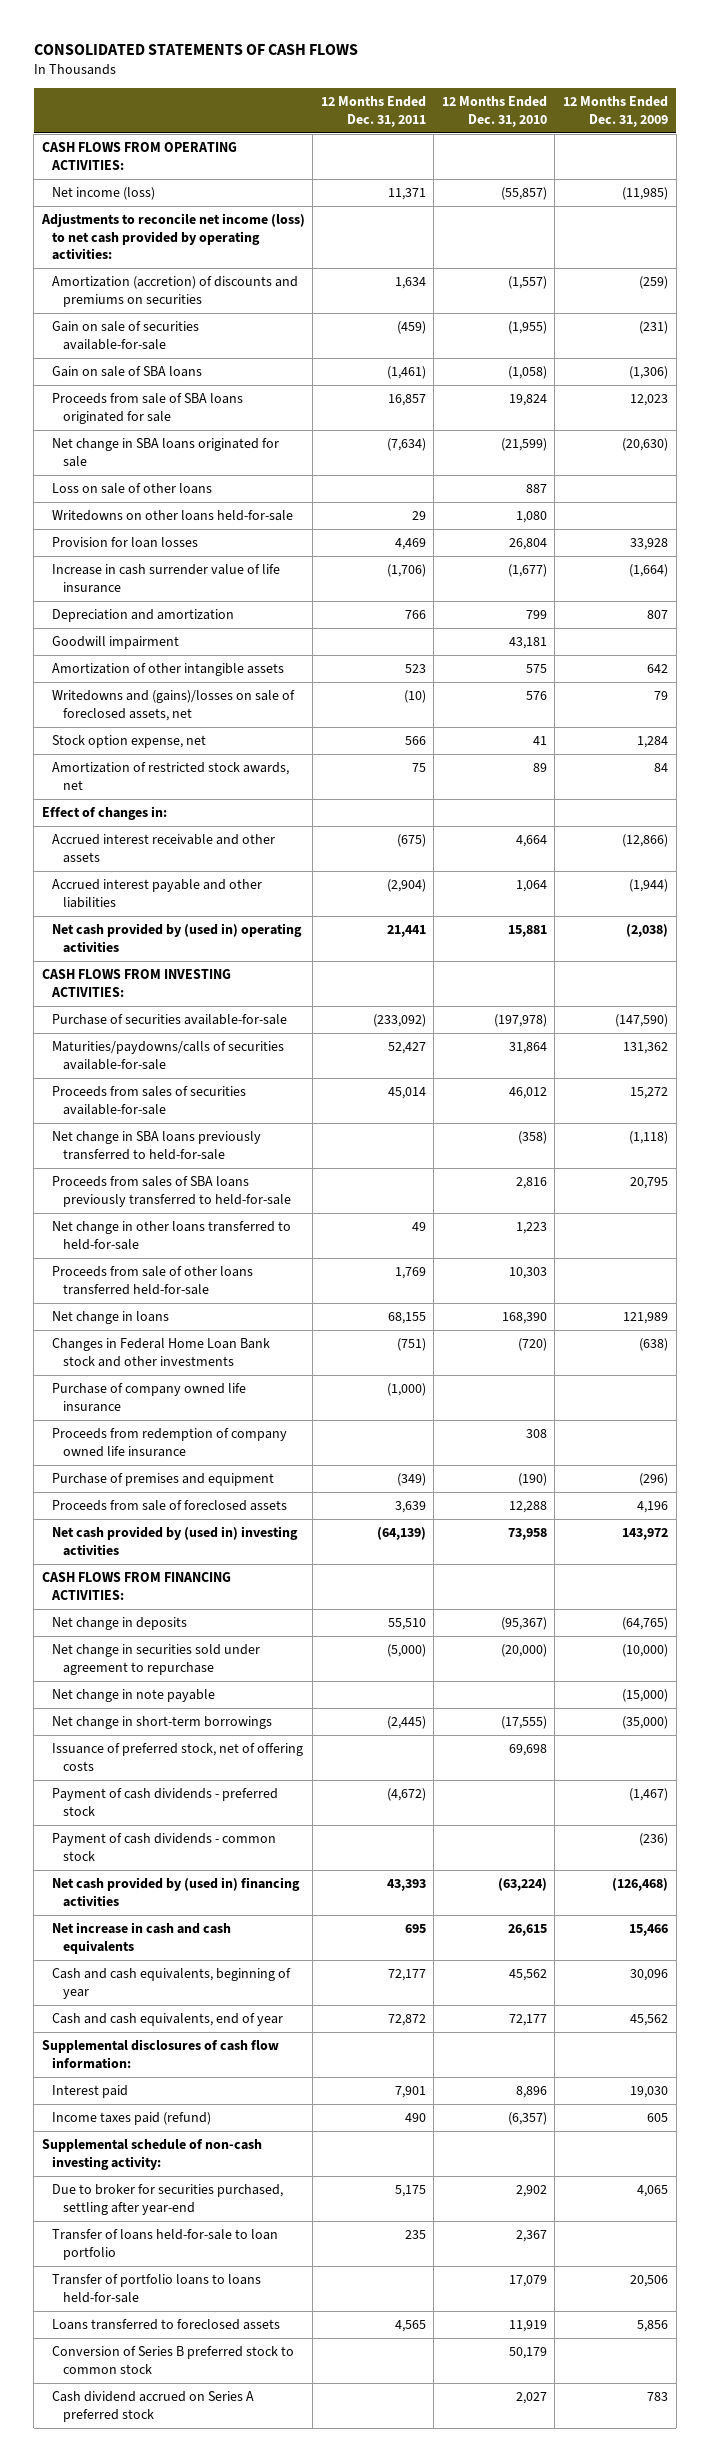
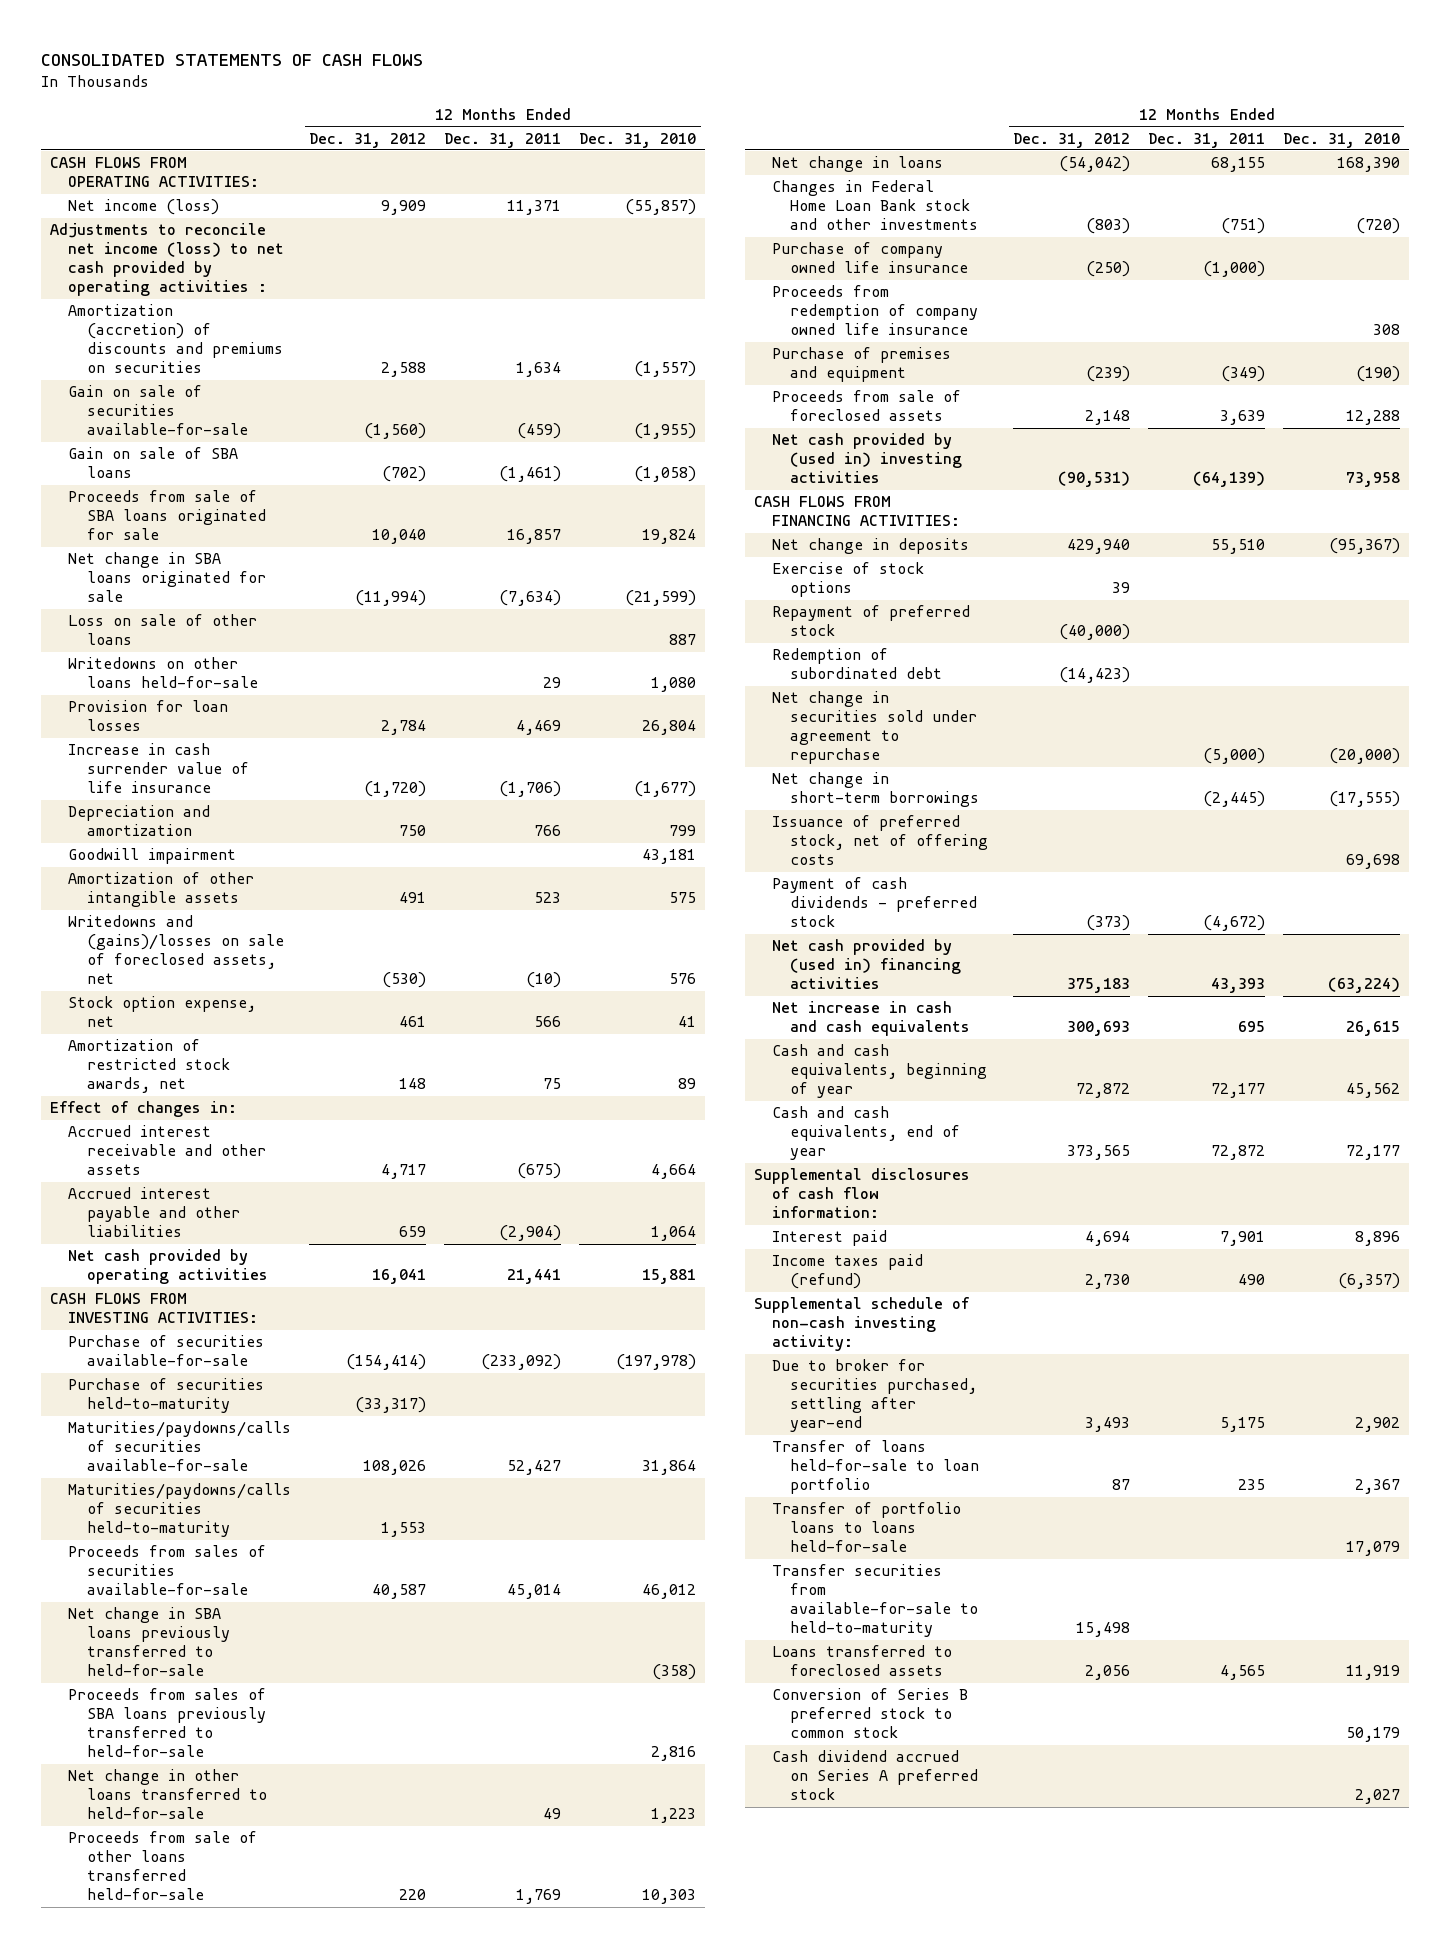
- | 12 Months Ended Dec. 31, 2011 | 12 Months Ended Dec. 31, 2010 | 12 Months Ended Dec. 31, 2009
+ | 12 Months Ended Dec. 31, 2012 | 12 Months Ended Dec. 31, 2011 | 12 Months Ended Dec. 31, 2010
- Adjustments to reconcile net income (loss) to net cash provided by operating activities:
+ Adjustments to reconcile net income (loss) to net cash provided by operating activities :
- Net cash provided by (used in) operating activities | 21,441 | 15,881 | (2,038)
+ Net cash provided by operating activities | 16,041 | 21,441 | 15,881
+ Purchase of securities held-to-maturity | (33,317) | |
+ Maturities/paydowns/calls of securities held-to-maturity | 1,553 | |
+ Exercise of stock options | 39 | |
+ Repayment of preferred stock | (40,000) | |
+ Redemption of subordinated debt | (14,423) | |
- Net change in note payable | | | (15,000)
- Payment of cash dividends - common stock | | | (236)
+ Transfer securities from available-for-sale to held-to-maturity | 15,498 | |

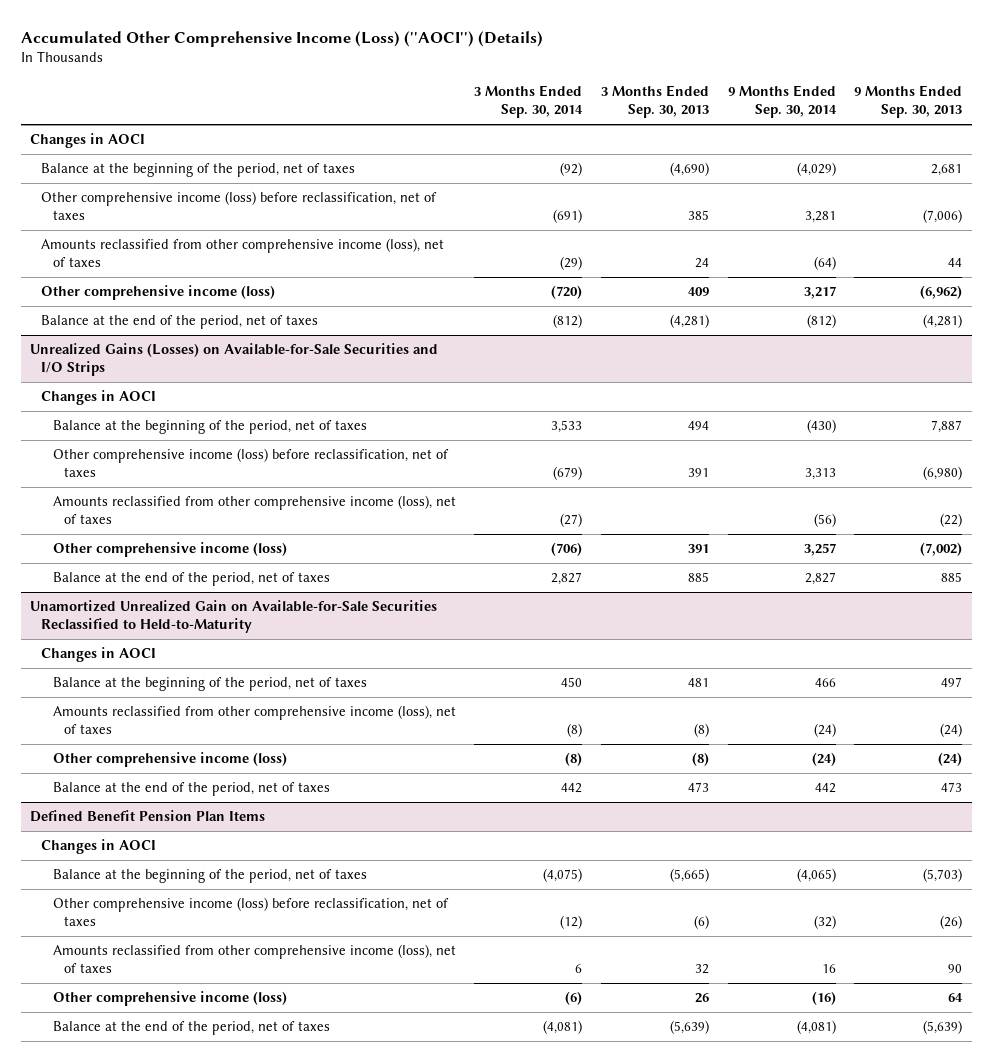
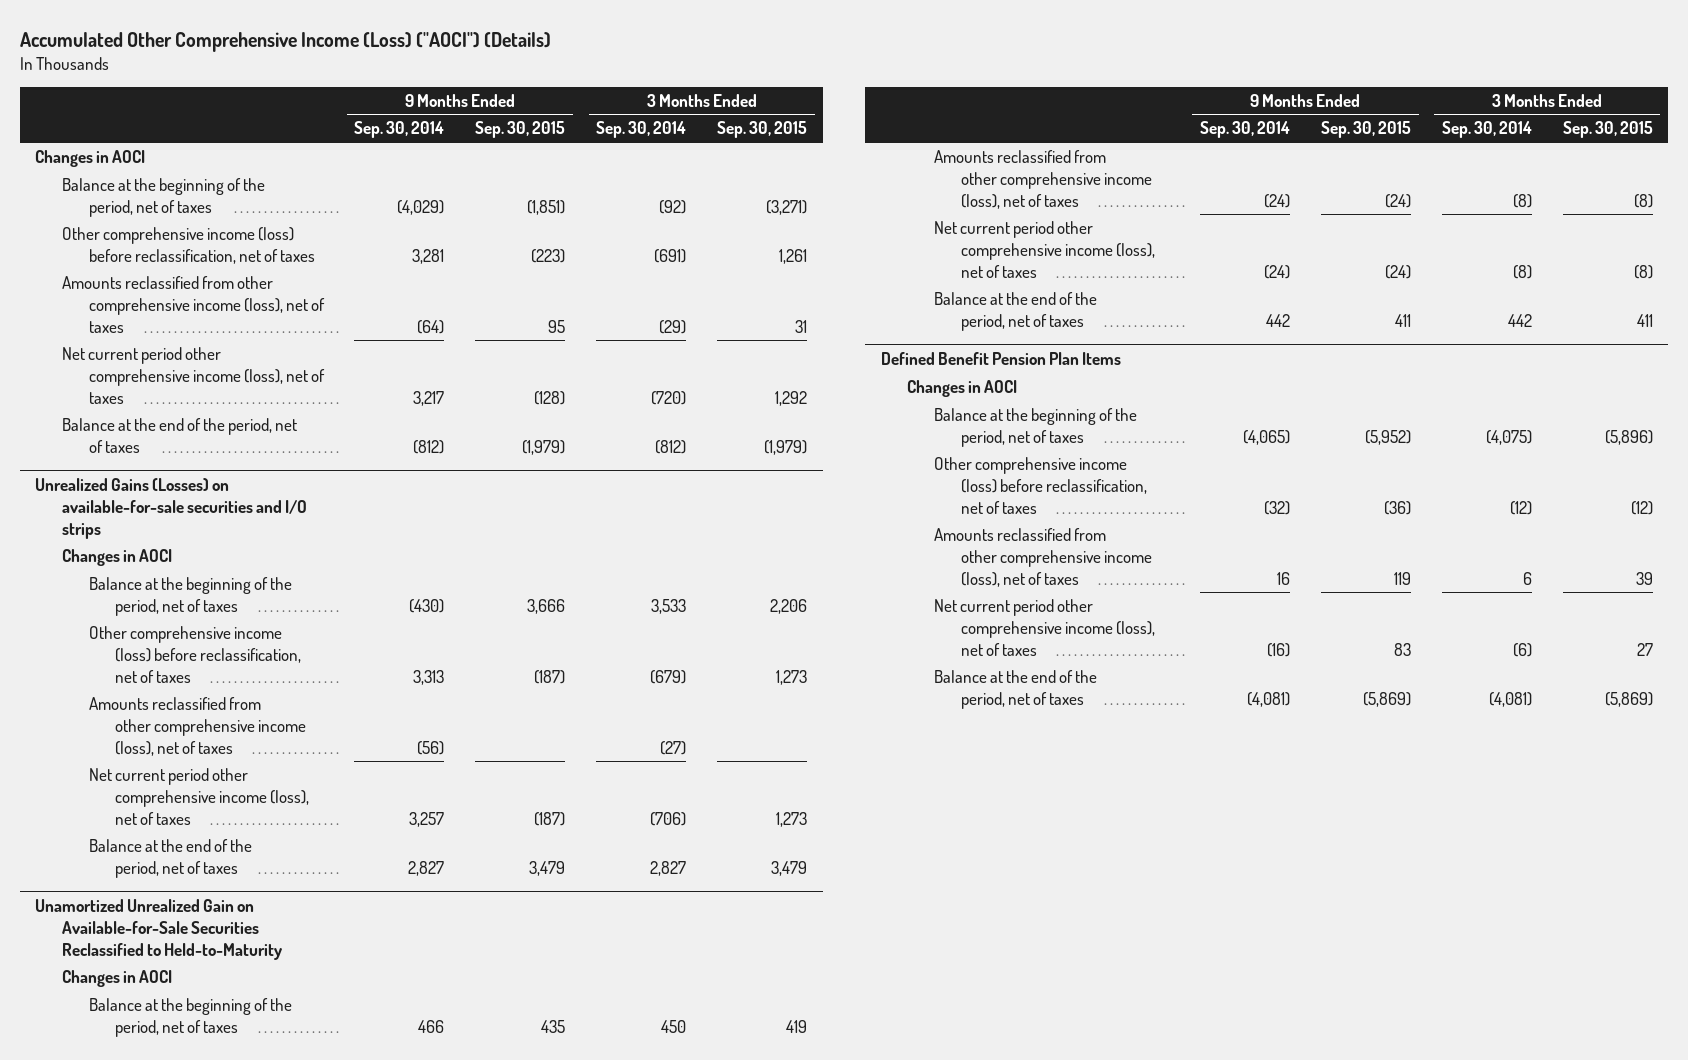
- | 3 Months Ended Sep. 30, 2014 | 3 Months Ended Sep. 30, 2013 | 9 Months Ended Sep. 30, 2014 | 9 Months Ended Sep. 30, 2013
+ | 9 Months Ended Sep. 30, 2014 | 9 Months Ended Sep. 30, 2015 | 3 Months Ended Sep. 30, 2014 | 3 Months Ended Sep. 30, 2015
- Other comprehensive income (loss) | (720) | 409 | 3,217 | (6,962)
+ Net current period other comprehensive income (loss), net of taxes | 3,217 | (128) | (720) | 1,292
- Unrealized Gains (Losses) on Available-for-Sale Securities and I/O Strips
+ Unrealized Gains (Losses) on available-for-sale securities and I/O strips
- Other comprehensive income (loss) | (706) | 391 | 3,257 | (7,002)
+ Net current period other comprehensive income (loss), net of taxes | 3,257 | (187) | (706) | 1,273
@ Unamortized Unrealized Gain on Available-for-Sale Securities Reclassified to Held-to-Maturity
- Other comprehensive income (loss) | (8) | (8) | (24) | (24)
+ Net current period other comprehensive income (loss), net of taxes | (24) | (24) | (8) | (8)
@ Defined Benefit Pension Plan Items
- Other comprehensive income (loss) | (6) | 26 | (16) | 64
+ Net current period other comprehensive income (loss), net of taxes | (16) | 83 | (6) | 27

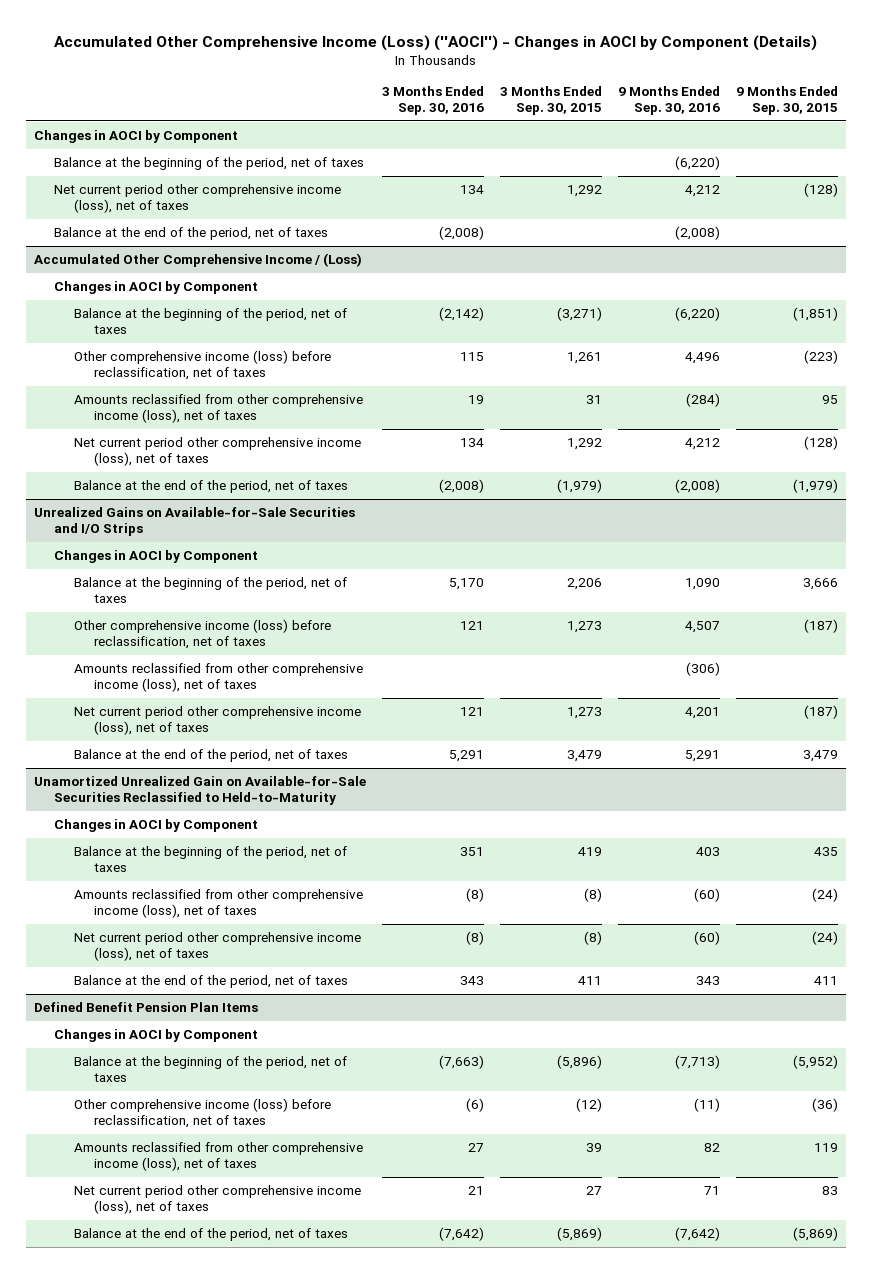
- Accumulated Other Comprehensive Income (Loss) (''AOCI'') (Details)
+ Accumulated Other Comprehensive Income (Loss) (''AOCI'') - Changes in AOCI by Component (Details)
- | 9 Months Ended Sep. 30, 2014 | 9 Months Ended Sep. 30, 2015 | 3 Months Ended Sep. 30, 2014 | 3 Months Ended Sep. 30, 2015
+ | 3 Months Ended Sep. 30, 2016 | 3 Months Ended Sep. 30, 2015 | 9 Months Ended Sep. 30, 2016 | 9 Months Ended Sep. 30, 2015
- Changes in AOCI
+ Changes in AOCI by Component
+ Balance at the beginning of the period, net of taxes | | | (6,220) |
+ Net current period other comprehensive income (loss), net of taxes | 134 | 1,292 | 4,212 | (128)
+ Balance at the end of the period, net of taxes | (2,008) | | (2,008) |
+ Accumulated Other Comprehensive Income / (Loss)
+ Changes in AOCI by Component
- Unrealized Gains (Losses) on available-for-sale securities and I/O strips
- Changes in AOCI
+ Unrealized Gains on Available-for-Sale Securities and I/O Strips
+ Changes in AOCI by Component
@ Unamortized Unrealized Gain on Available-for-Sale Securities Reclassified to Held-to-Maturity
- Changes in AOCI
+ Changes in AOCI by Component
@ Defined Benefit Pension Plan Items
- Changes in AOCI
+ Changes in AOCI by Component

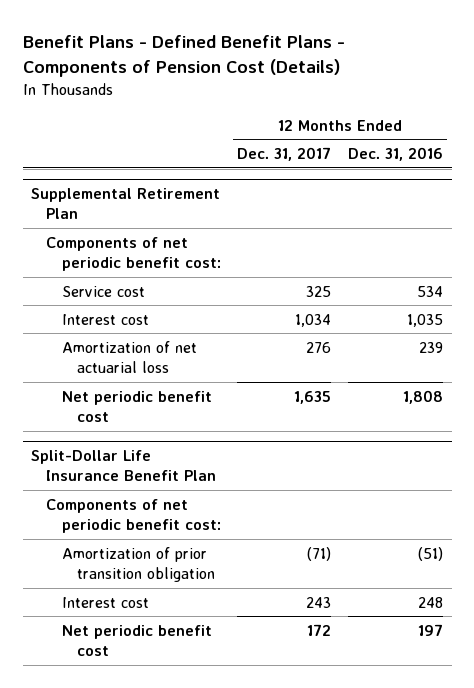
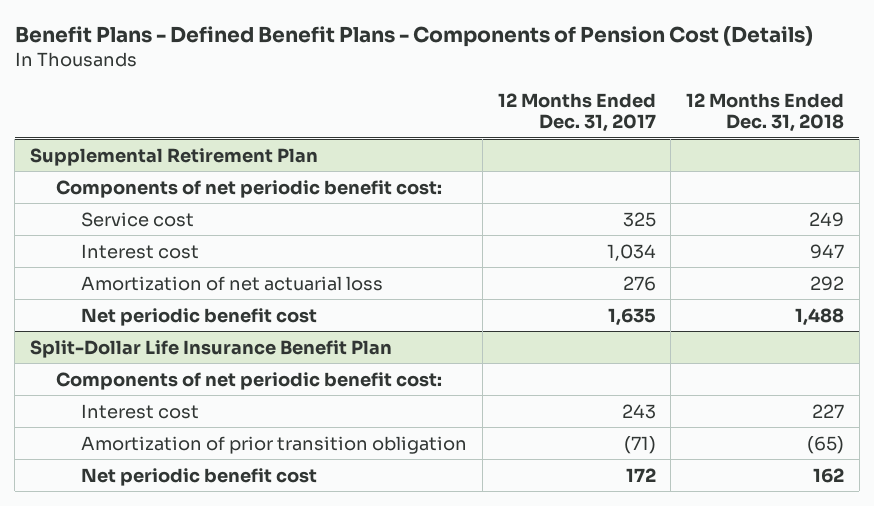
- | 12 Months Ended Dec. 31, 2017 | 12 Months Ended Dec. 31, 2016
+ | 12 Months Ended Dec. 31, 2017 | 12 Months Ended Dec. 31, 2018
@ Split-Dollar Life Insurance Benefit Plan
moved down: Amortization of prior transition obligation | (71) | (65)

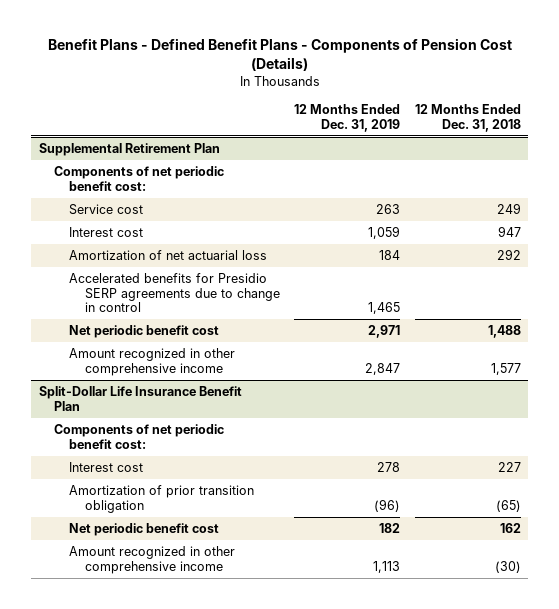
- | 12 Months Ended Dec. 31, 2017 | 12 Months Ended Dec. 31, 2018
+ | 12 Months Ended Dec. 31, 2019 | 12 Months Ended Dec. 31, 2018
@ Supplemental Retirement Plan
+ Accelerated benefits for Presidio SERP agreements due to change in control | 1,465 |
+ Amount recognized in other comprehensive income | 2,847 | 1,577
@ Split-Dollar Life Insurance Benefit Plan
+ Amount recognized in other comprehensive income | 1,113 | (30)

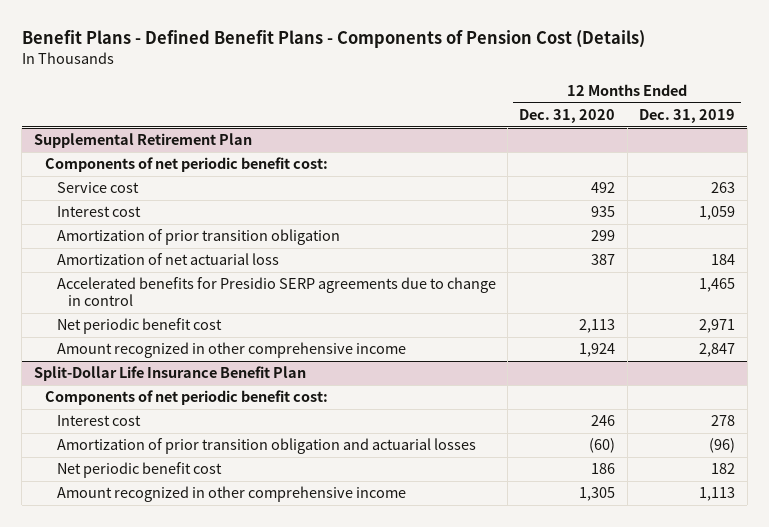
- | 12 Months Ended Dec. 31, 2019 | 12 Months Ended Dec. 31, 2018
+ | 12 Months Ended Dec. 31, 2020 | 12 Months Ended Dec. 31, 2019
@ Supplemental Retirement Plan
+ Amortization of prior transition obligation | 299 |
@ Split-Dollar Life Insurance Benefit Plan
- Amortization of prior transition obligation | (96) | (65)
+ Amortization of prior transition obligation and actuarial losses | (60) | (96)

